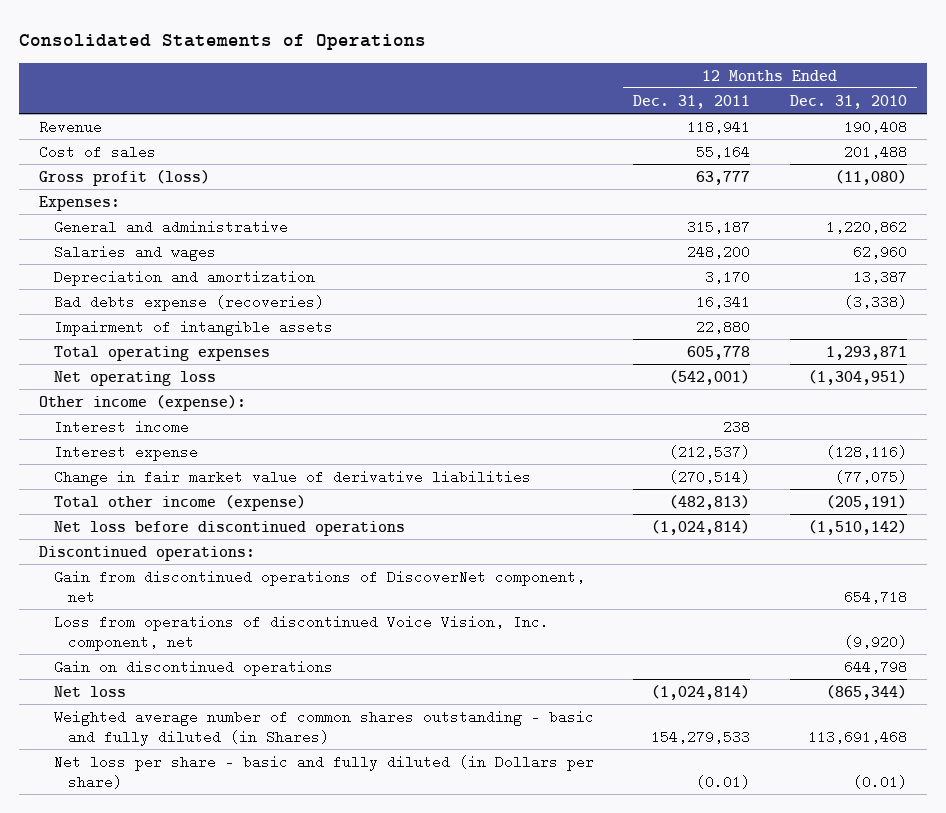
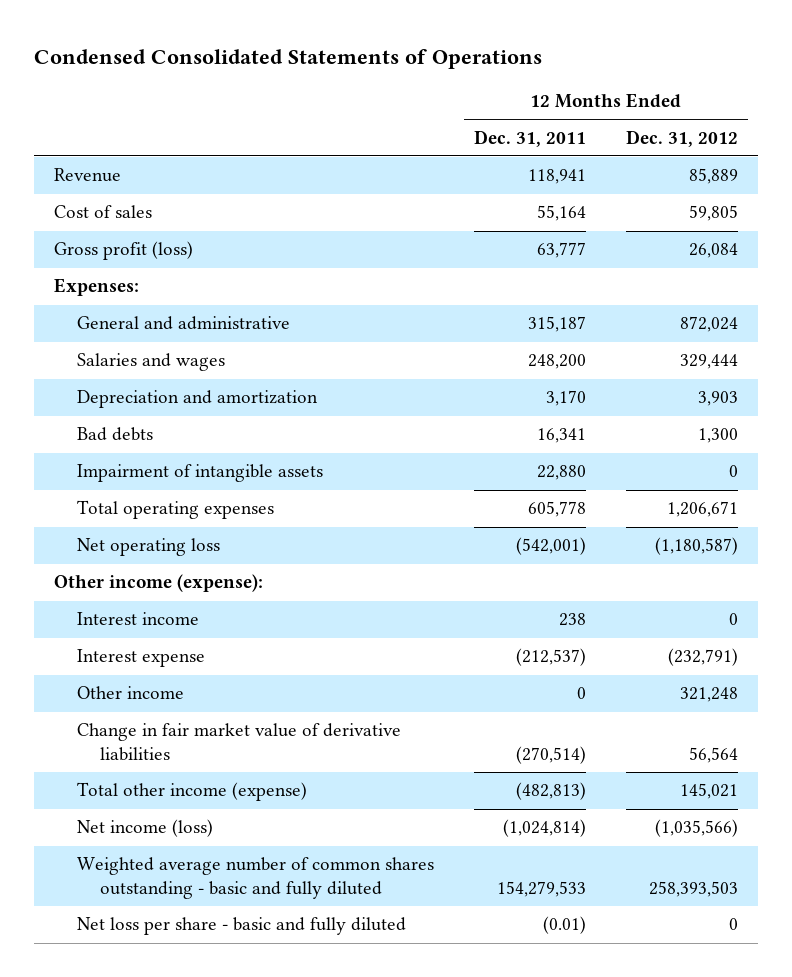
- Consolidated Statements of Operations
+ Condensed Consolidated Statements of Operations
- | 12 Months Ended Dec. 31, 2011 | 12 Months Ended Dec. 31, 2010
+ | 12 Months Ended Dec. 31, 2011 | 12 Months Ended Dec. 31, 2012
- Bad debts expense (recoveries) | 16,341 | (3,338)
+ Bad debts | 16,341 | 1,300
+ Other income | 0 | 321,248
- Net loss before discontinued operations | (1,024,814) | (1,510,142)
- Discontinued operations:
- Gain from discontinued operations of DiscoverNet component, net | | 654,718
- Loss from operations of discontinued Voice Vision, Inc. component, net | | (9,920)
- Gain on discontinued operations | | 644,798
- Net loss | (1,024,814) | (865,344)
- Weighted average number of common shares outstanding - basic and fully diluted (in Shares) | 154,279,533 | 113,691,468
- Net loss per share - basic and fully diluted (in Dollars per share) | (0.01) | (0.01)
+ Net income (loss) | (1,024,814) | (1,035,566)
+ Weighted average number of common shares outstanding - basic and fully diluted | 154,279,533 | 258,393,503
+ Net loss per share - basic and fully diluted | (0.01) | 0

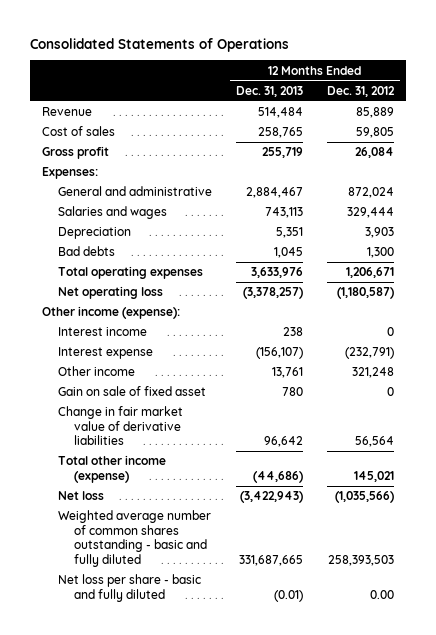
- Condensed Consolidated Statements of Operations
+ Consolidated Statements of Operations
- | 12 Months Ended Dec. 31, 2011 | 12 Months Ended Dec. 31, 2012
+ | 12 Months Ended Dec. 31, 2013 | 12 Months Ended Dec. 31, 2012
- Gross profit (loss) | 63,777 | 26,084
+ Gross profit | 255,719 | 26,084
- Depreciation and amortization | 3,170 | 3,903
+ Depreciation | 5,351 | 3,903
- Impairment of intangible assets | 22,880 | 0
+ Gain on sale of fixed asset | 780 | 0
- Net income (loss) | (1,024,814) | (1,035,566)
+ Net loss | (3,422,943) | (1,035,566)
- Net loss per share - basic and fully diluted | (0.01) | 0
+ Net loss per share - basic and fully diluted | (0.01) | 0.00

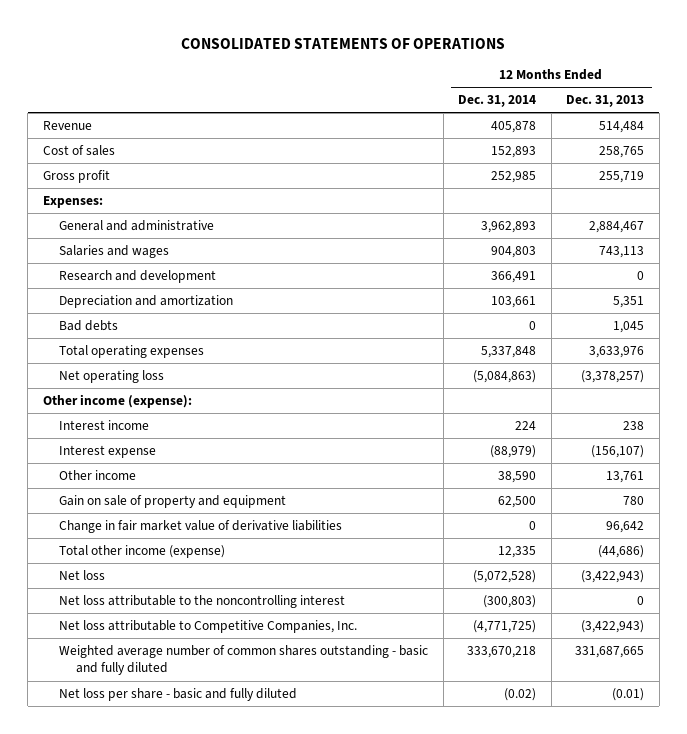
- Consolidated Statements of Operations
+ CONSOLIDATED STATEMENTS OF OPERATIONS
- | 12 Months Ended Dec. 31, 2013 | 12 Months Ended Dec. 31, 2012
+ | 12 Months Ended Dec. 31, 2014 | 12 Months Ended Dec. 31, 2013
- Depreciation | 5,351 | 3,903
+ Research and development | 366,491 | 0
+ Depreciation and amortization | 103,661 | 5,351
- Gain on sale of fixed asset | 780 | 0
+ Gain on sale of property and equipment | 62,500 | 780
+ Net loss attributable to the noncontrolling interest | (300,803) | 0
+ Net loss attributable to Competitive Companies, Inc. | (4,771,725) | (3,422,943)

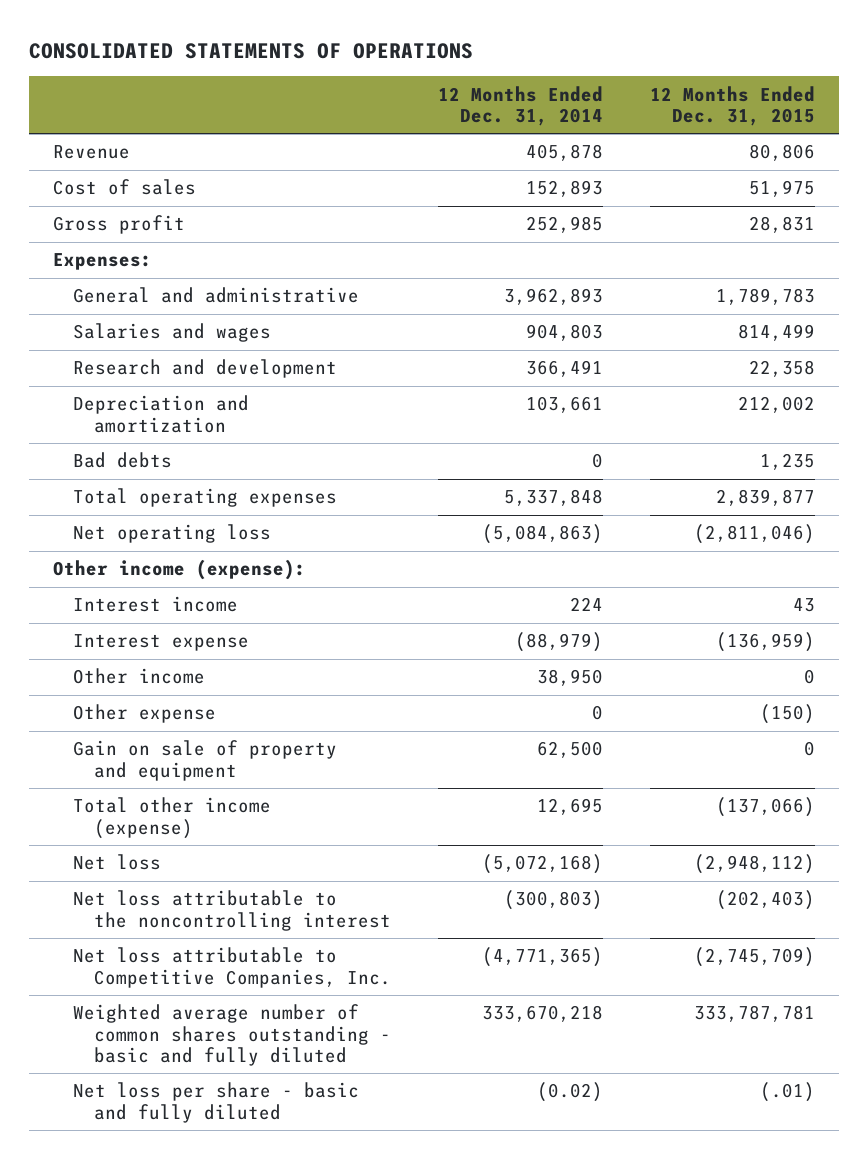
- | 12 Months Ended Dec. 31, 2014 | 12 Months Ended Dec. 31, 2013
+ | 12 Months Ended Dec. 31, 2014 | 12 Months Ended Dec. 31, 2015
- Other income | 38,590 | 13,761
+ Other income | 38,950 | 0
+ Other expense | 0 | (150)
- Change in fair market value of derivative liabilities | 0 | 96,642
- Total other income (expense) | 12,335 | (44,686)
- Net loss | (5,072,528) | (3,422,943)
+ Total other income (expense) | 12,695 | (137,066)
+ Net loss | (5,072,168) | (2,948,112)
- Net loss attributable to Competitive Companies, Inc. | (4,771,725) | (3,422,943)
+ Net loss attributable to Competitive Companies, Inc. | (4,771,365) | (2,745,709)

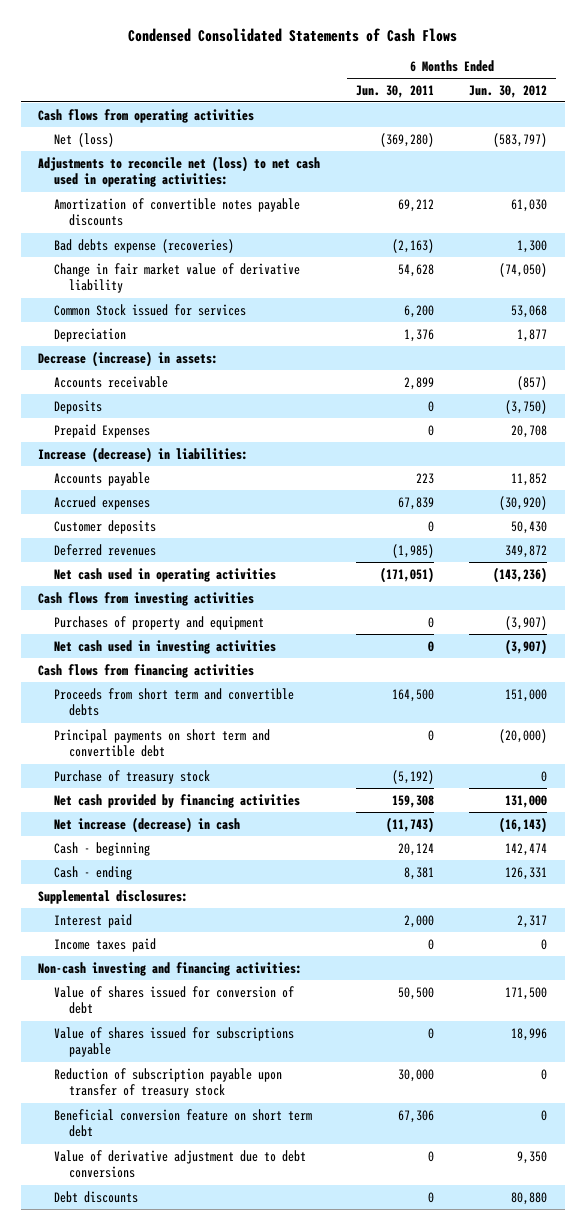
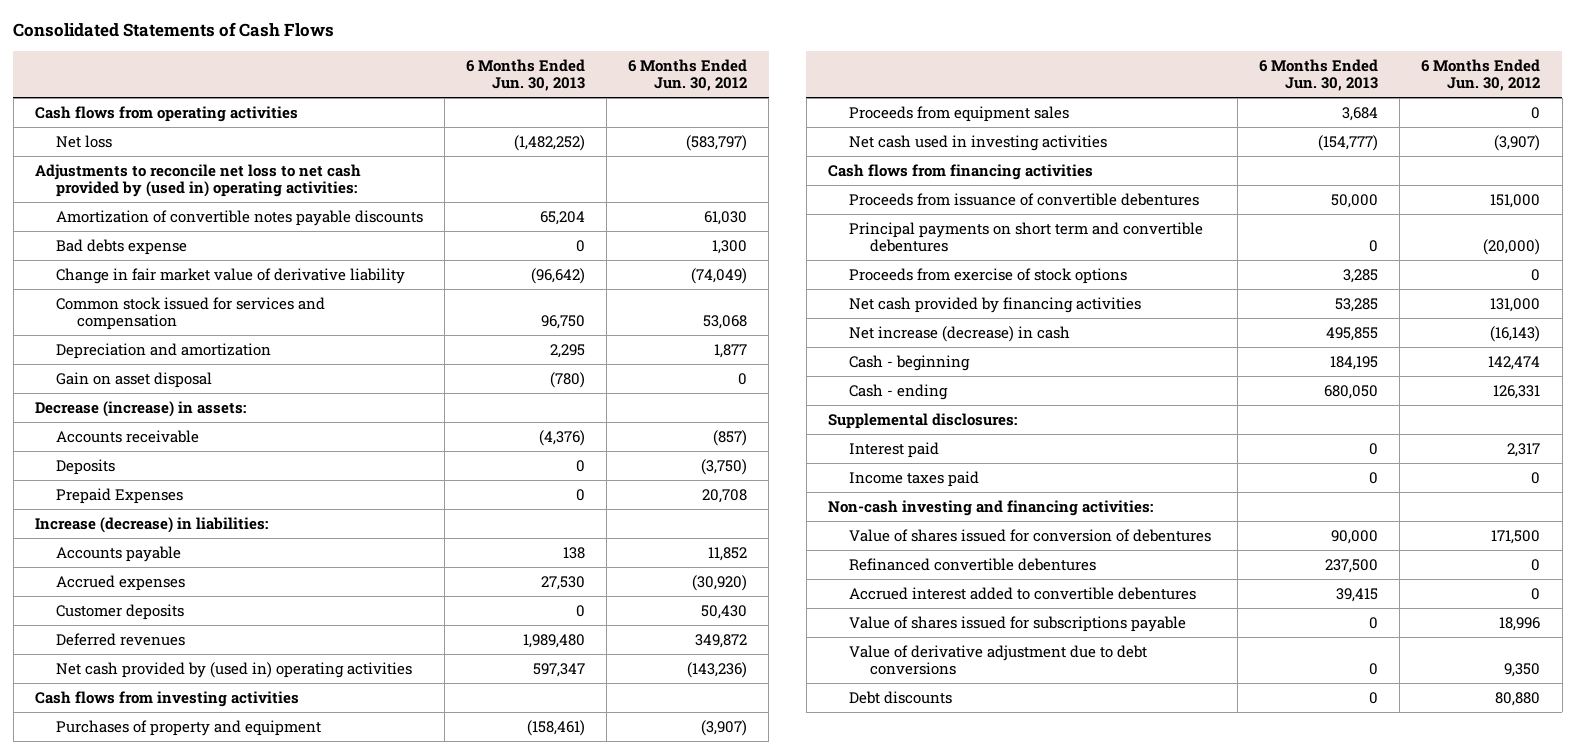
- Condensed Consolidated Statements of Cash Flows
+ Consolidated Statements of Cash Flows
- | 6 Months Ended Jun. 30, 2011 | 6 Months Ended Jun. 30, 2012
+ | 6 Months Ended Jun. 30, 2013 | 6 Months Ended Jun. 30, 2012
- Net (loss) | (369,280) | (583,797)
- Adjustments to reconcile net (loss) to net cash used in operating activities:
+ Net loss | (1,482,252) | (583,797)
+ Adjustments to reconcile net loss to net cash provided by (used in) operating activities:
- Bad debts expense (recoveries) | (2,163) | 1,300
- Change in fair market value of derivative liability | 54,628 | (74,050)
- Common Stock issued for services | 6,200 | 53,068
- Depreciation | 1,376 | 1,877
+ Bad debts expense | 0 | 1,300
+ Change in fair market value of derivative liability | (96,642) | (74,049)
+ Common stock issued for services and compensation | 96,750 | 53,068
+ Depreciation and amortization | 2,295 | 1,877
+ Gain on asset disposal | (780) | 0
- Net cash used in operating activities | (171,051) | (143,236)
+ Net cash provided by (used in) operating activities | 597,347 | (143,236)
+ Proceeds from equipment sales | 3,684 | 0
- Proceeds from short term and convertible debts | 164,500 | 151,000
- Principal payments on short term and convertible debt | 0 | (20,000)
- Purchase of treasury stock | (5,192) | 0
+ Proceeds from issuance of convertible debentures | 50,000 | 151,000
+ Principal payments on short term and convertible debentures | 0 | (20,000)
+ Proceeds from exercise of stock options | 3,285 | 0
- Value of shares issued for conversion of debt | 50,500 | 171,500
+ Value of shares issued for conversion of debentures | 90,000 | 171,500
+ Refinanced convertible debentures | 237,500 | 0
+ Accrued interest added to convertible debentures | 39,415 | 0
- Reduction of subscription payable upon transfer of treasury stock | 30,000 | 0
- Beneficial conversion feature on short term debt | 67,306 | 0

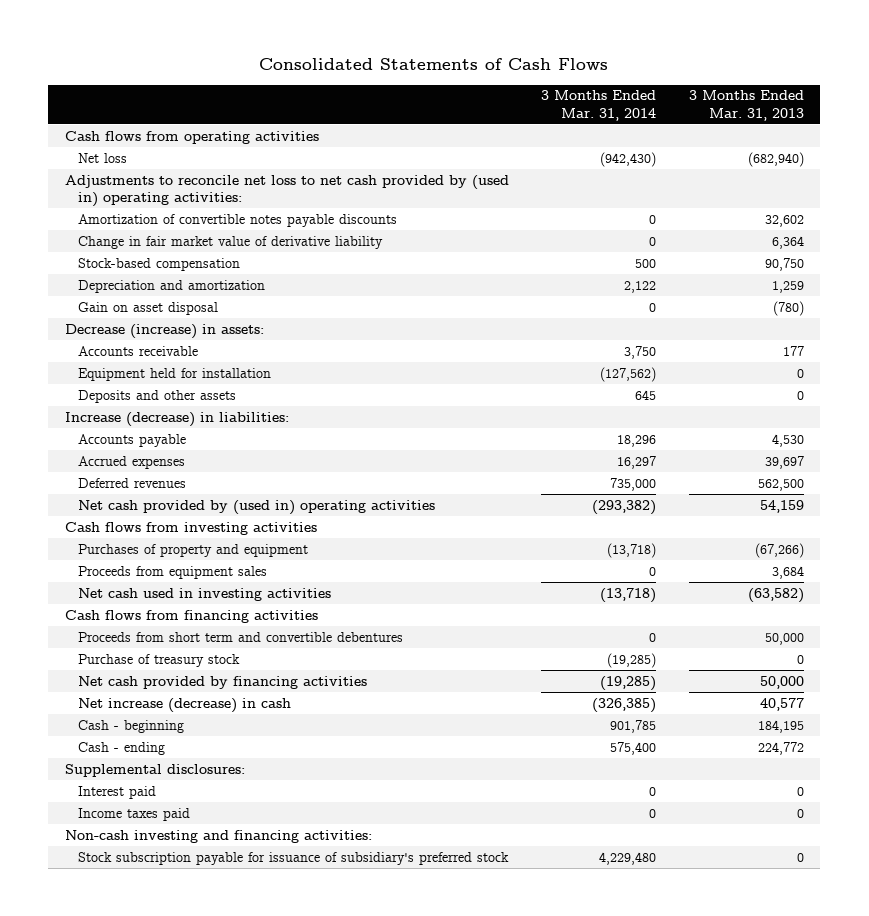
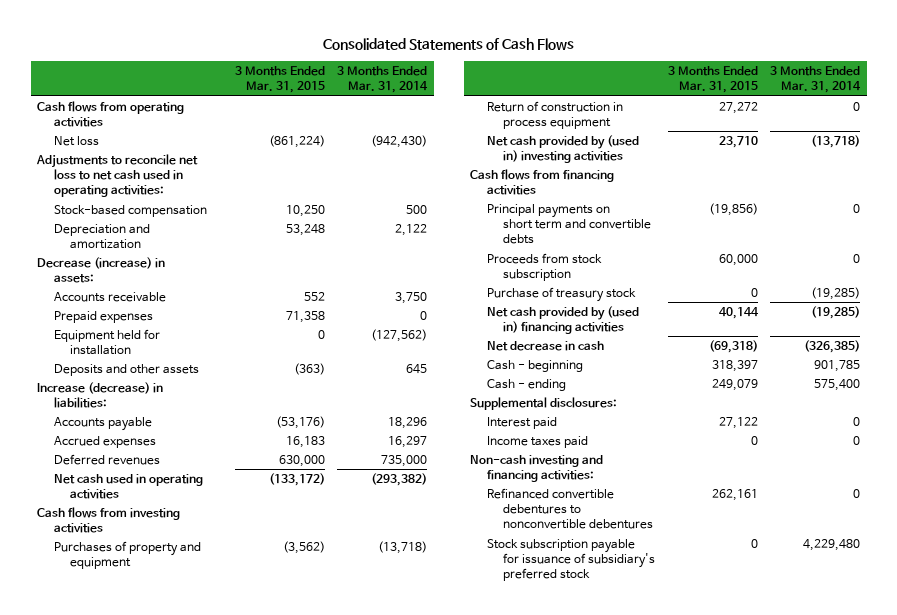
- | 3 Months Ended Mar. 31, 2014 | 3 Months Ended Mar. 31, 2013
+ | 3 Months Ended Mar. 31, 2015 | 3 Months Ended Mar. 31, 2014
- Adjustments to reconcile net loss to net cash provided by (used in) operating activities:
- Amortization of convertible notes payable discounts | 0 | 32,602
- Change in fair market value of derivative liability | 0 | 6,364
+ Adjustments to reconcile net loss to net cash used in operating activities:
- Gain on asset disposal | 0 | (780)
+ Prepaid expenses | 71,358 | 0
- Net cash provided by (used in) operating activities | (293,382) | 54,159
+ Net cash used in operating activities | (133,172) | (293,382)
- Proceeds from equipment sales | 0 | 3,684
- Net cash used in investing activities | (13,718) | (63,582)
+ Return of construction in process equipment | 27,272 | 0
+ Net cash provided by (used in) investing activities | 23,710 | (13,718)
- Proceeds from short term and convertible debentures | 0 | 50,000
+ Principal payments on short term and convertible debts | (19,856) | 0
+ Proceeds from stock subscription | 60,000 | 0
- Net cash provided by financing activities | (19,285) | 50,000
- Net increase (decrease) in cash | (326,385) | 40,577
+ Net cash provided by (used in) financing activities | 40,144 | (19,285)
+ Net decrease in cash | (69,318) | (326,385)
+ Refinanced convertible debentures to nonconvertible debentures | 262,161 | 0

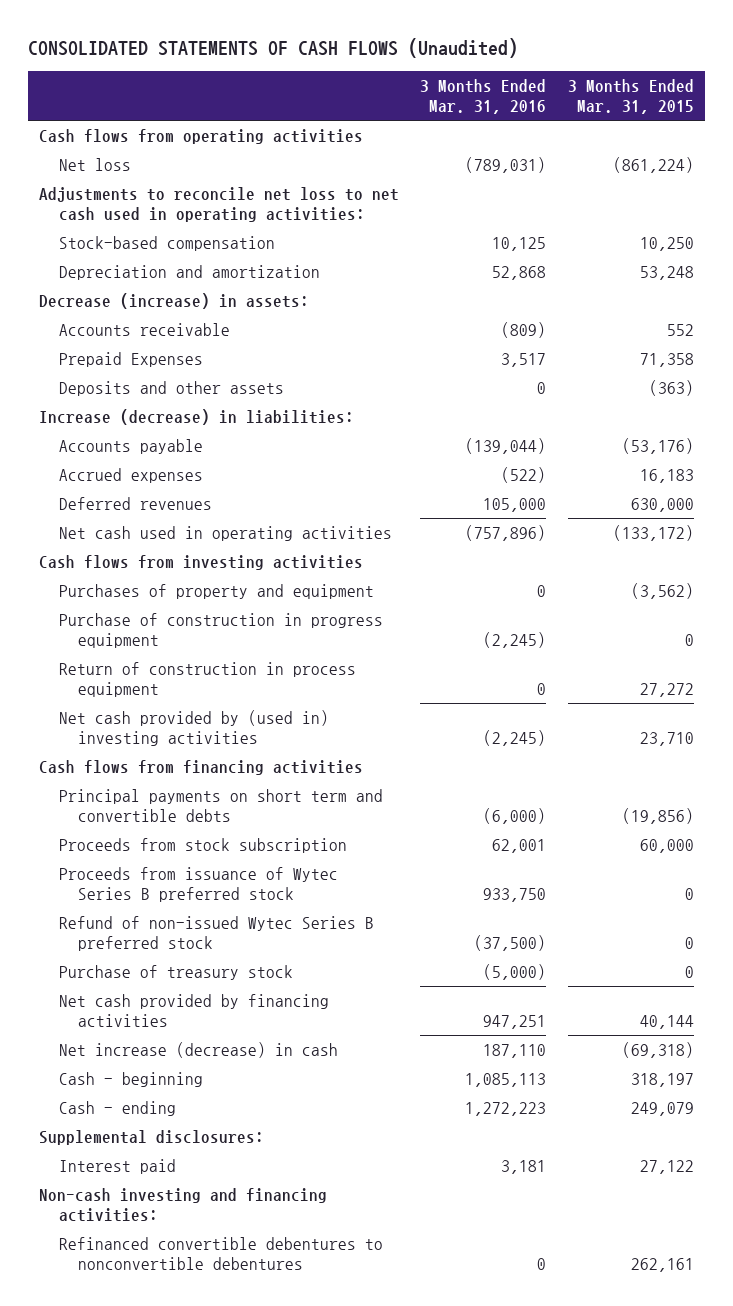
- Consolidated Statements of Cash Flows
+ CONSOLIDATED STATEMENTS OF CASH FLOWS (Unaudited)
- | 3 Months Ended Mar. 31, 2015 | 3 Months Ended Mar. 31, 2014
+ | 3 Months Ended Mar. 31, 2016 | 3 Months Ended Mar. 31, 2015
- Prepaid expenses | 71,358 | 0
- Equipment held for installation | 0 | (127,562)
+ Prepaid Expenses | 3,517 | 71,358
+ Purchase of construction in progress equipment | (2,245) | 0
+ Proceeds from issuance of Wytec Series B preferred stock | 933,750 | 0
+ Refund of non-issued Wytec Series B preferred stock | (37,500) | 0
- Net cash provided by (used in) financing activities | 40,144 | (19,285)
- Net decrease in cash | (69,318) | (326,385)
- Cash - beginning | 318,397 | 901,785
+ Net cash provided by financing activities | 947,251 | 40,144
+ Net increase (decrease) in cash | 187,110 | (69,318)
+ Cash - beginning | 1,085,113 | 318,197
- Income taxes paid | 0 | 0
- Stock subscription payable for issuance of subsidiary's preferred stock | 0 | 4,229,480

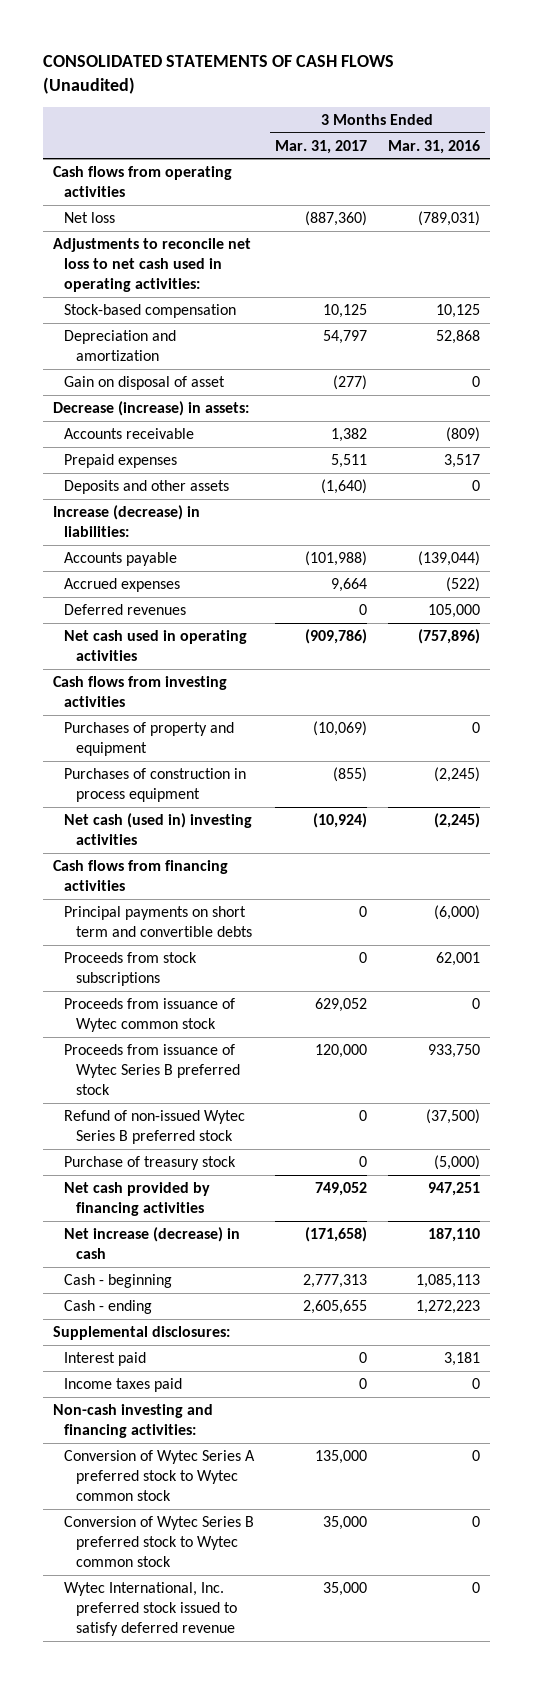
- | 3 Months Ended Mar. 31, 2016 | 3 Months Ended Mar. 31, 2015
+ | 3 Months Ended Mar. 31, 2017 | 3 Months Ended Mar. 31, 2016
+ Gain on disposal of asset | (277) | 0
- Prepaid Expenses | 3,517 | 71,358
+ Prepaid expenses | 5,511 | 3,517
- Purchase of construction in progress equipment | (2,245) | 0
- Return of construction in process equipment | 0 | 27,272
- Net cash provided by (used in) investing activities | (2,245) | 23,710
+ Purchases of construction in process equipment | (855) | (2,245)
+ Net cash (used in) investing activities | (10,924) | (2,245)
- Proceeds from stock subscription | 62,001 | 60,000
+ Proceeds from stock subscriptions | 0 | 62,001
+ Proceeds from issuance of Wytec common stock | 629,052 | 0
+ Income taxes paid | 0 | 0
- Refinanced convertible debentures to nonconvertible debentures | 0 | 262,161
+ Conversion of Wytec Series A preferred stock to Wytec common stock | 135,000 | 0
+ Conversion of Wytec Series B preferred stock to Wytec common stock | 35,000 | 0
+ Wytec International, Inc. preferred stock issued to satisfy deferred revenue | 35,000 | 0

